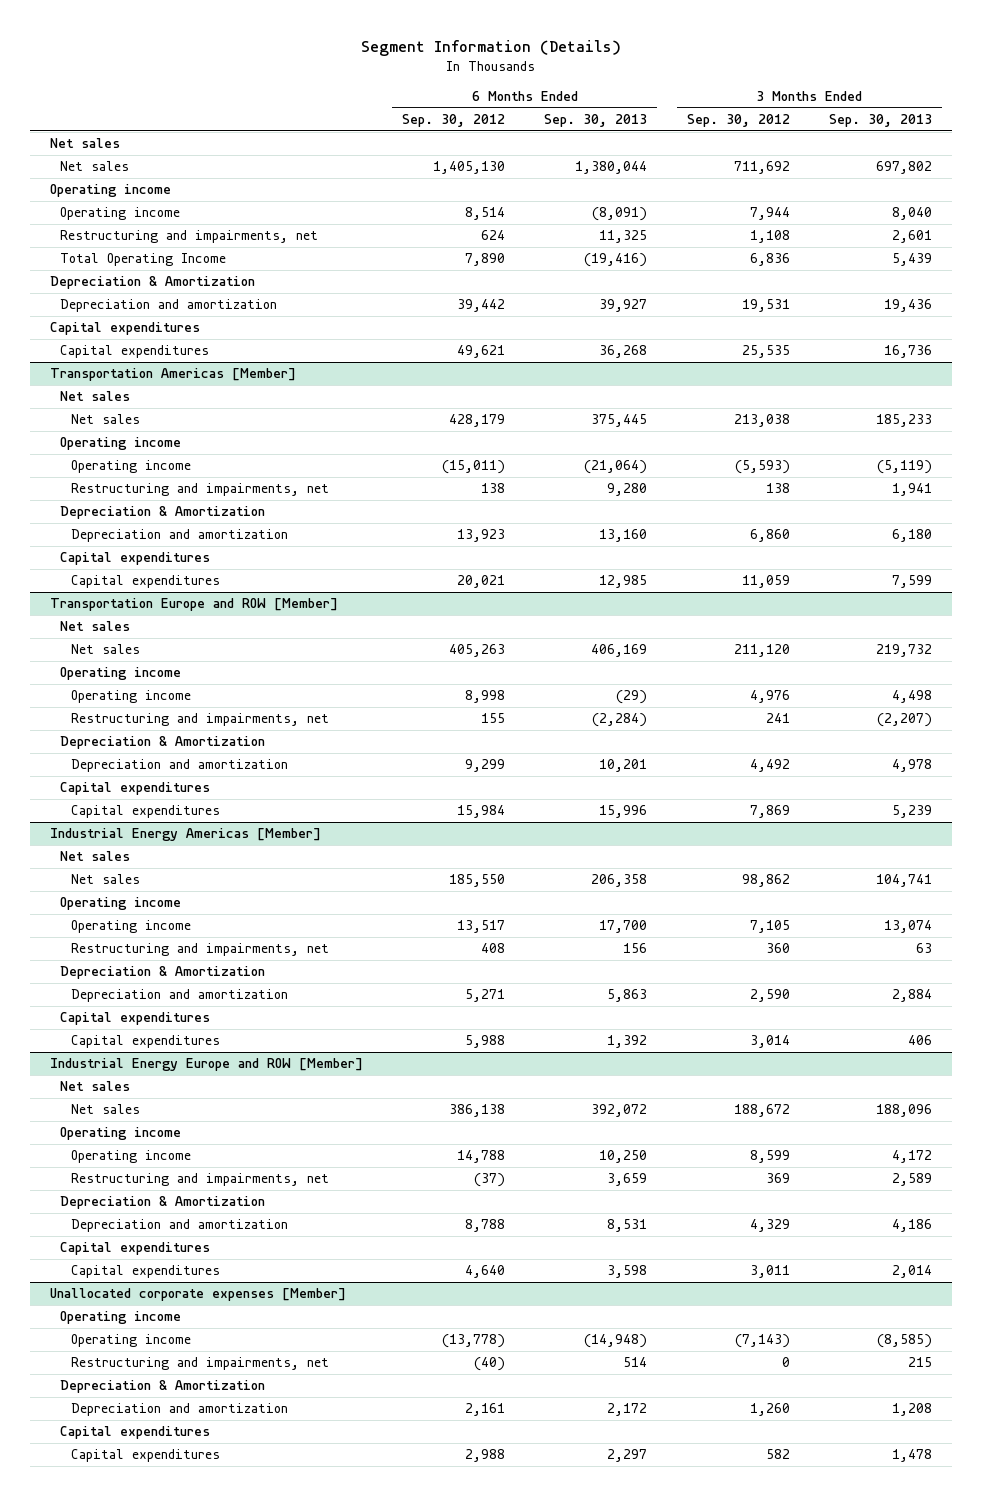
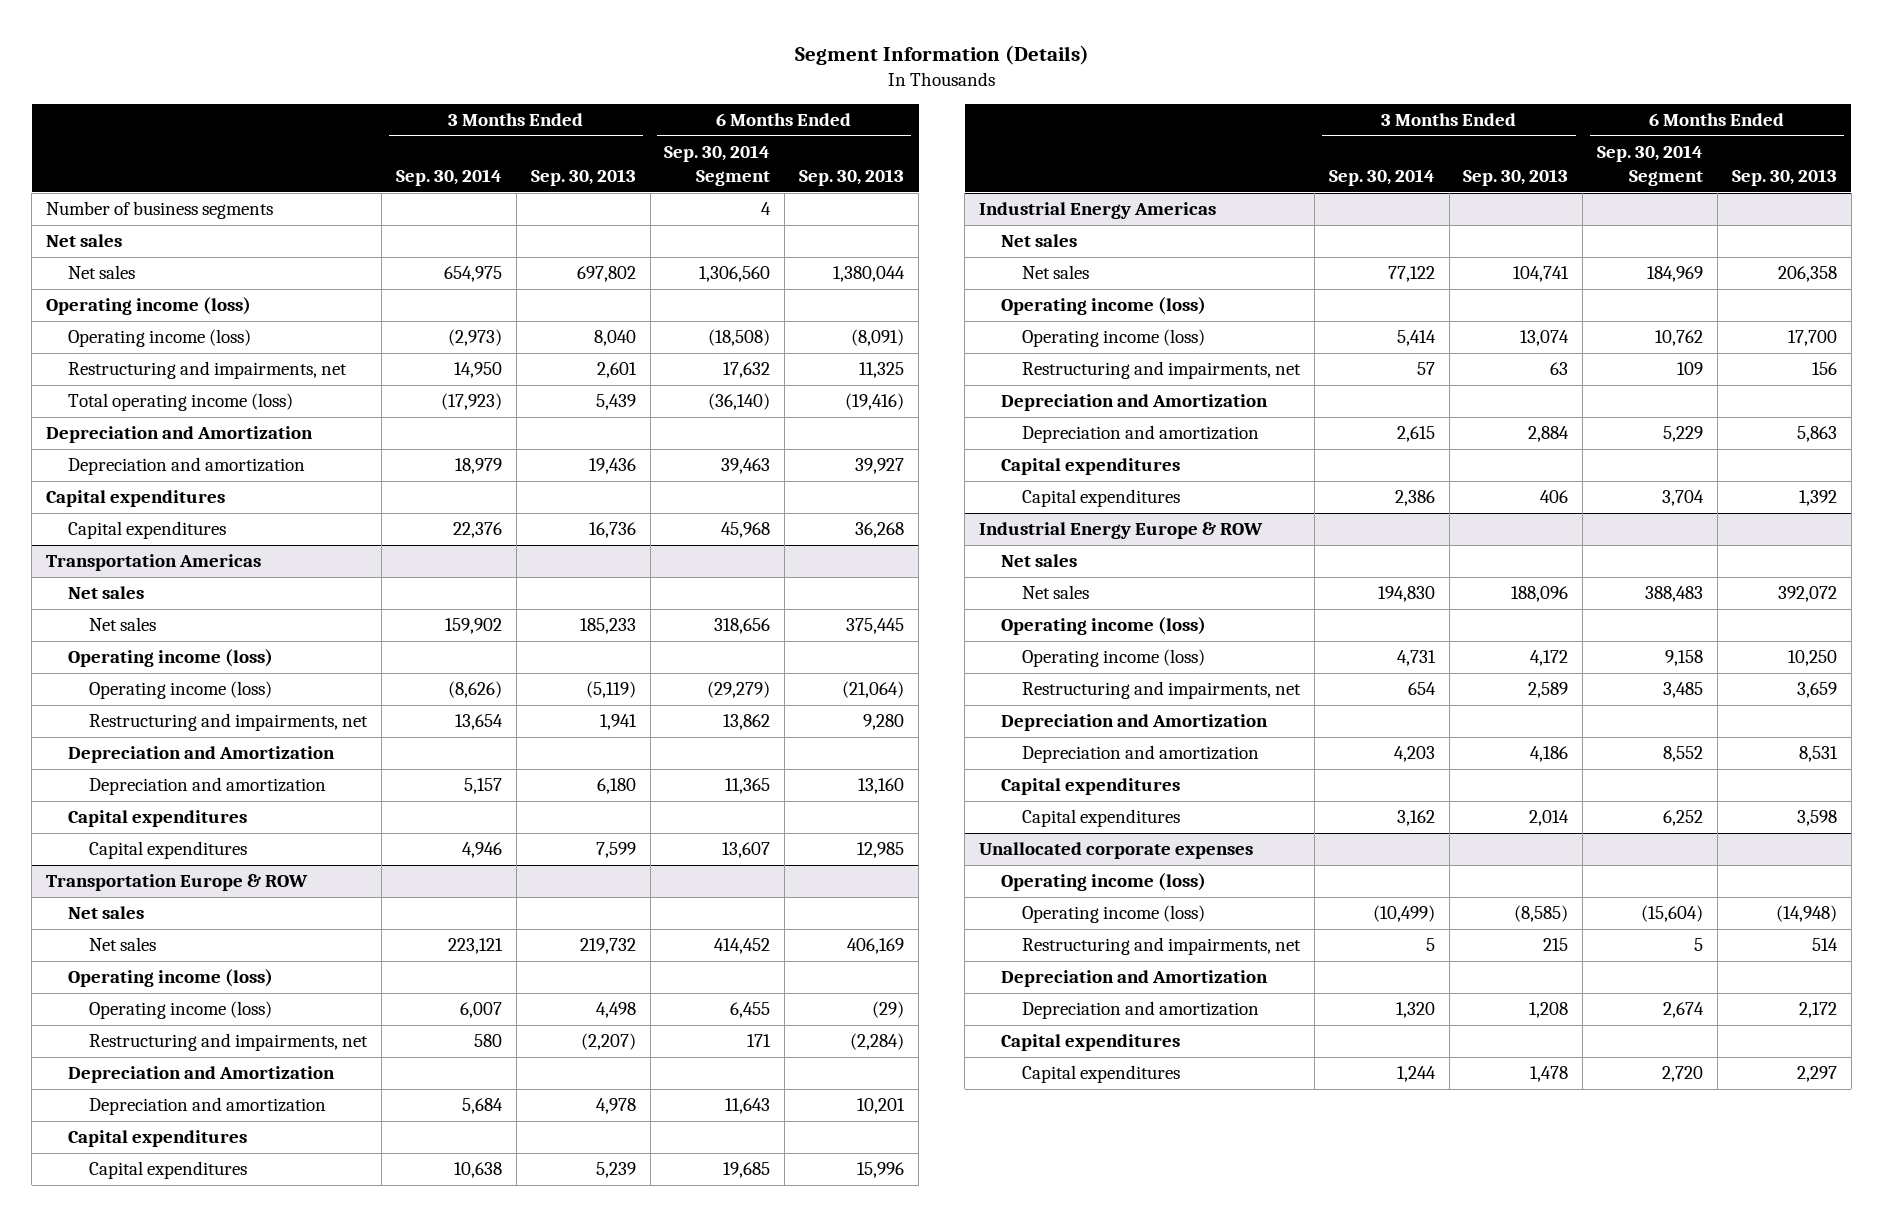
- | 6 Months Ended Sep. 30, 2012 | 6 Months Ended Sep. 30, 2013 | 3 Months Ended Sep. 30, 2012 | 3 Months Ended Sep. 30, 2013
+ | 3 Months Ended Sep. 30, 2014 | 3 Months Ended Sep. 30, 2013 | 6 Months Ended Sep. 30, 2014 Segment | 6 Months Ended Sep. 30, 2013
+ Number of business segments | | | 4 |
- Operating income
- Operating income | 8,514 | (8,091) | 7,944 | 8,040
+ Operating income (loss)
+ Operating income (loss) | (2,973) | 8,040 | (18,508) | (8,091)
- Total Operating Income | 7,890 | (19,416) | 6,836 | 5,439
- Depreciation & Amortization
+ Total operating income (loss) | (17,923) | 5,439 | (36,140) | (19,416)
+ Depreciation and Amortization
- Transportation Americas [Member]
+ Transportation Americas
- Operating income
- Operating income | (15,011) | (21,064) | (5,593) | (5,119)
+ Operating income (loss)
+ Operating income (loss) | (8,626) | (5,119) | (29,279) | (21,064)
- Depreciation & Amortization
+ Depreciation and Amortization
- Transportation Europe and ROW [Member]
+ Transportation Europe & ROW
- Operating income
- Operating income | 8,998 | (29) | 4,976 | 4,498
+ Operating income (loss)
+ Operating income (loss) | 6,007 | 4,498 | 6,455 | (29)
- Depreciation & Amortization
+ Depreciation and Amortization
- Industrial Energy Americas [Member]
+ Industrial Energy Americas
- Operating income
- Operating income | 13,517 | 17,700 | 7,105 | 13,074
+ Operating income (loss)
+ Operating income (loss) | 5,414 | 13,074 | 10,762 | 17,700
- Depreciation & Amortization
+ Depreciation and Amortization
- Industrial Energy Europe and ROW [Member]
+ Industrial Energy Europe & ROW
- Operating income
- Operating income | 14,788 | 10,250 | 8,599 | 4,172
+ Operating income (loss)
+ Operating income (loss) | 4,731 | 4,172 | 9,158 | 10,250
- Depreciation & Amortization
+ Depreciation and Amortization
- Unallocated corporate expenses [Member]
- Operating income
- Operating income | (13,778) | (14,948) | (7,143) | (8,585)
+ Unallocated corporate expenses
+ Operating income (loss)
+ Operating income (loss) | (10,499) | (8,585) | (15,604) | (14,948)
- Depreciation & Amortization
+ Depreciation and Amortization

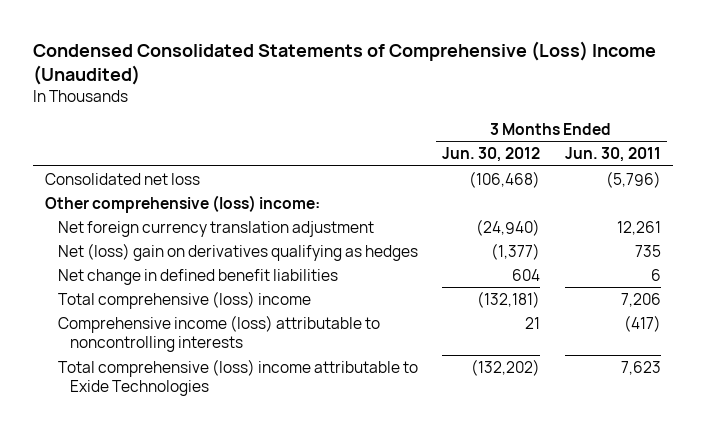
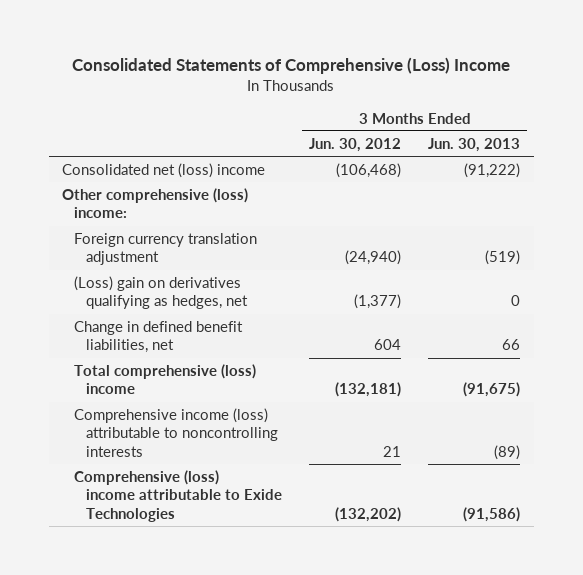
- Condensed Consolidated Statements of Comprehensive (Loss) Income (Unaudited)
+ Consolidated Statements of Comprehensive (Loss) Income
- | 3 Months Ended Jun. 30, 2012 | 3 Months Ended Jun. 30, 2011
+ | 3 Months Ended Jun. 30, 2012 | 3 Months Ended Jun. 30, 2013
- Consolidated net loss | (106,468) | (5,796)
+ Consolidated net (loss) income | (106,468) | (91,222)
- Net foreign currency translation adjustment | (24,940) | 12,261
- Net (loss) gain on derivatives qualifying as hedges | (1,377) | 735
- Net change in defined benefit liabilities | 604 | 6
+ Foreign currency translation adjustment | (24,940) | (519)
+ (Loss) gain on derivatives qualifying as hedges, net | (1,377) | 0
+ Change in defined benefit liabilities, net | 604 | 66
- Total comprehensive (loss) income attributable to Exide Technologies | (132,202) | 7,623
+ Comprehensive (loss) income attributable to Exide Technologies | (132,202) | (91,586)

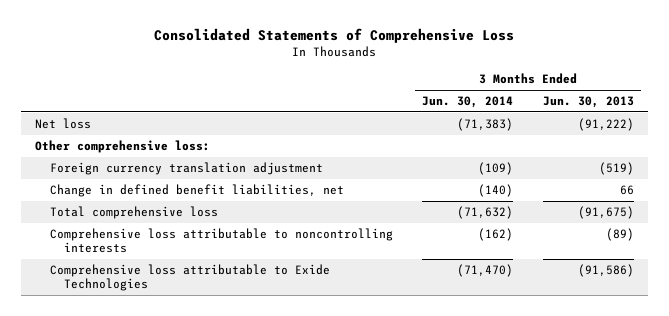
- Consolidated Statements of Comprehensive (Loss) Income
+ Consolidated Statements of Comprehensive Loss
- | 3 Months Ended Jun. 30, 2012 | 3 Months Ended Jun. 30, 2013
+ | 3 Months Ended Jun. 30, 2014 | 3 Months Ended Jun. 30, 2013
- Consolidated net (loss) income | (106,468) | (91,222)
- Other comprehensive (loss) income:
+ Net loss | (71,383) | (91,222)
+ Other comprehensive loss:
- (Loss) gain on derivatives qualifying as hedges, net | (1,377) | 0
- Total comprehensive (loss) income | (132,181) | (91,675)
- Comprehensive income (loss) attributable to noncontrolling interests | 21 | (89)
- Comprehensive (loss) income attributable to Exide Technologies | (132,202) | (91,586)
+ Total comprehensive loss | (71,632) | (91,675)
+ Comprehensive loss attributable to noncontrolling interests | (162) | (89)
+ Comprehensive loss attributable to Exide Technologies | (71,470) | (91,586)

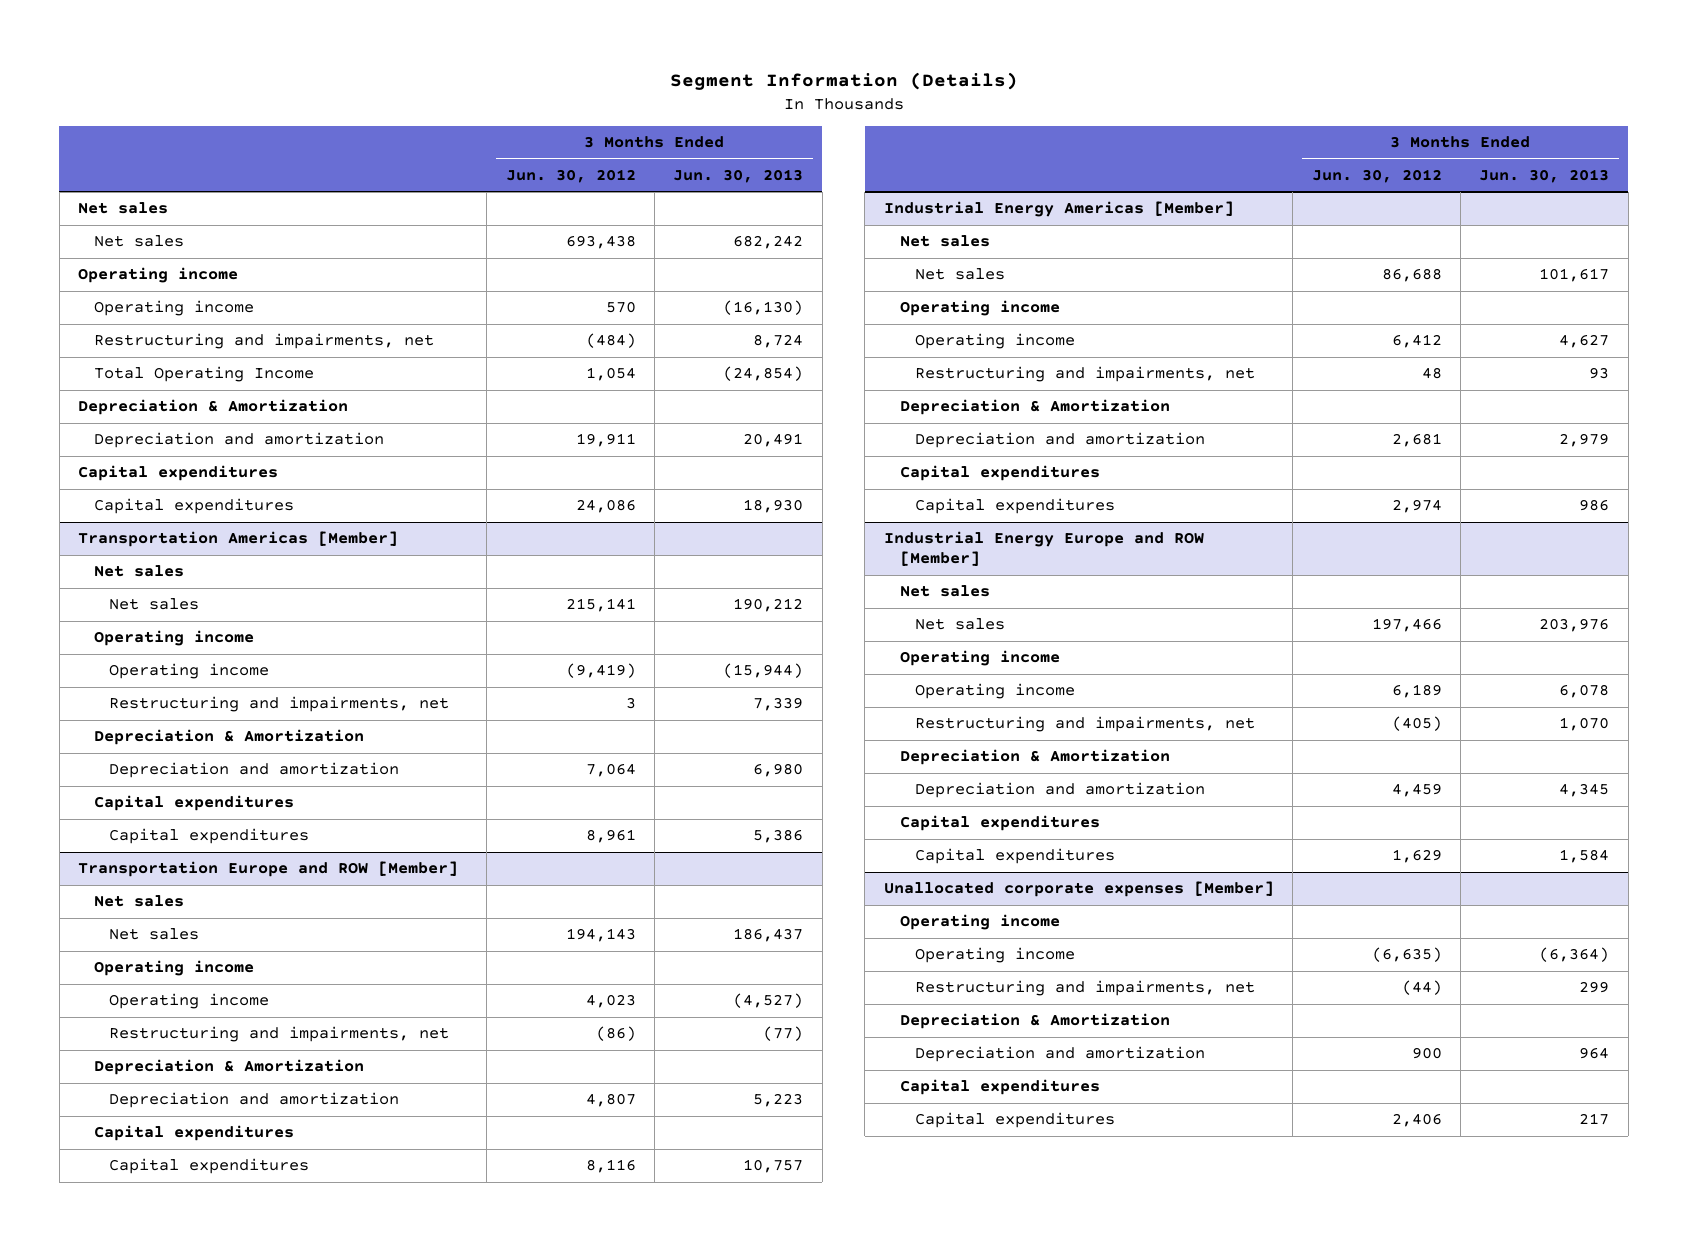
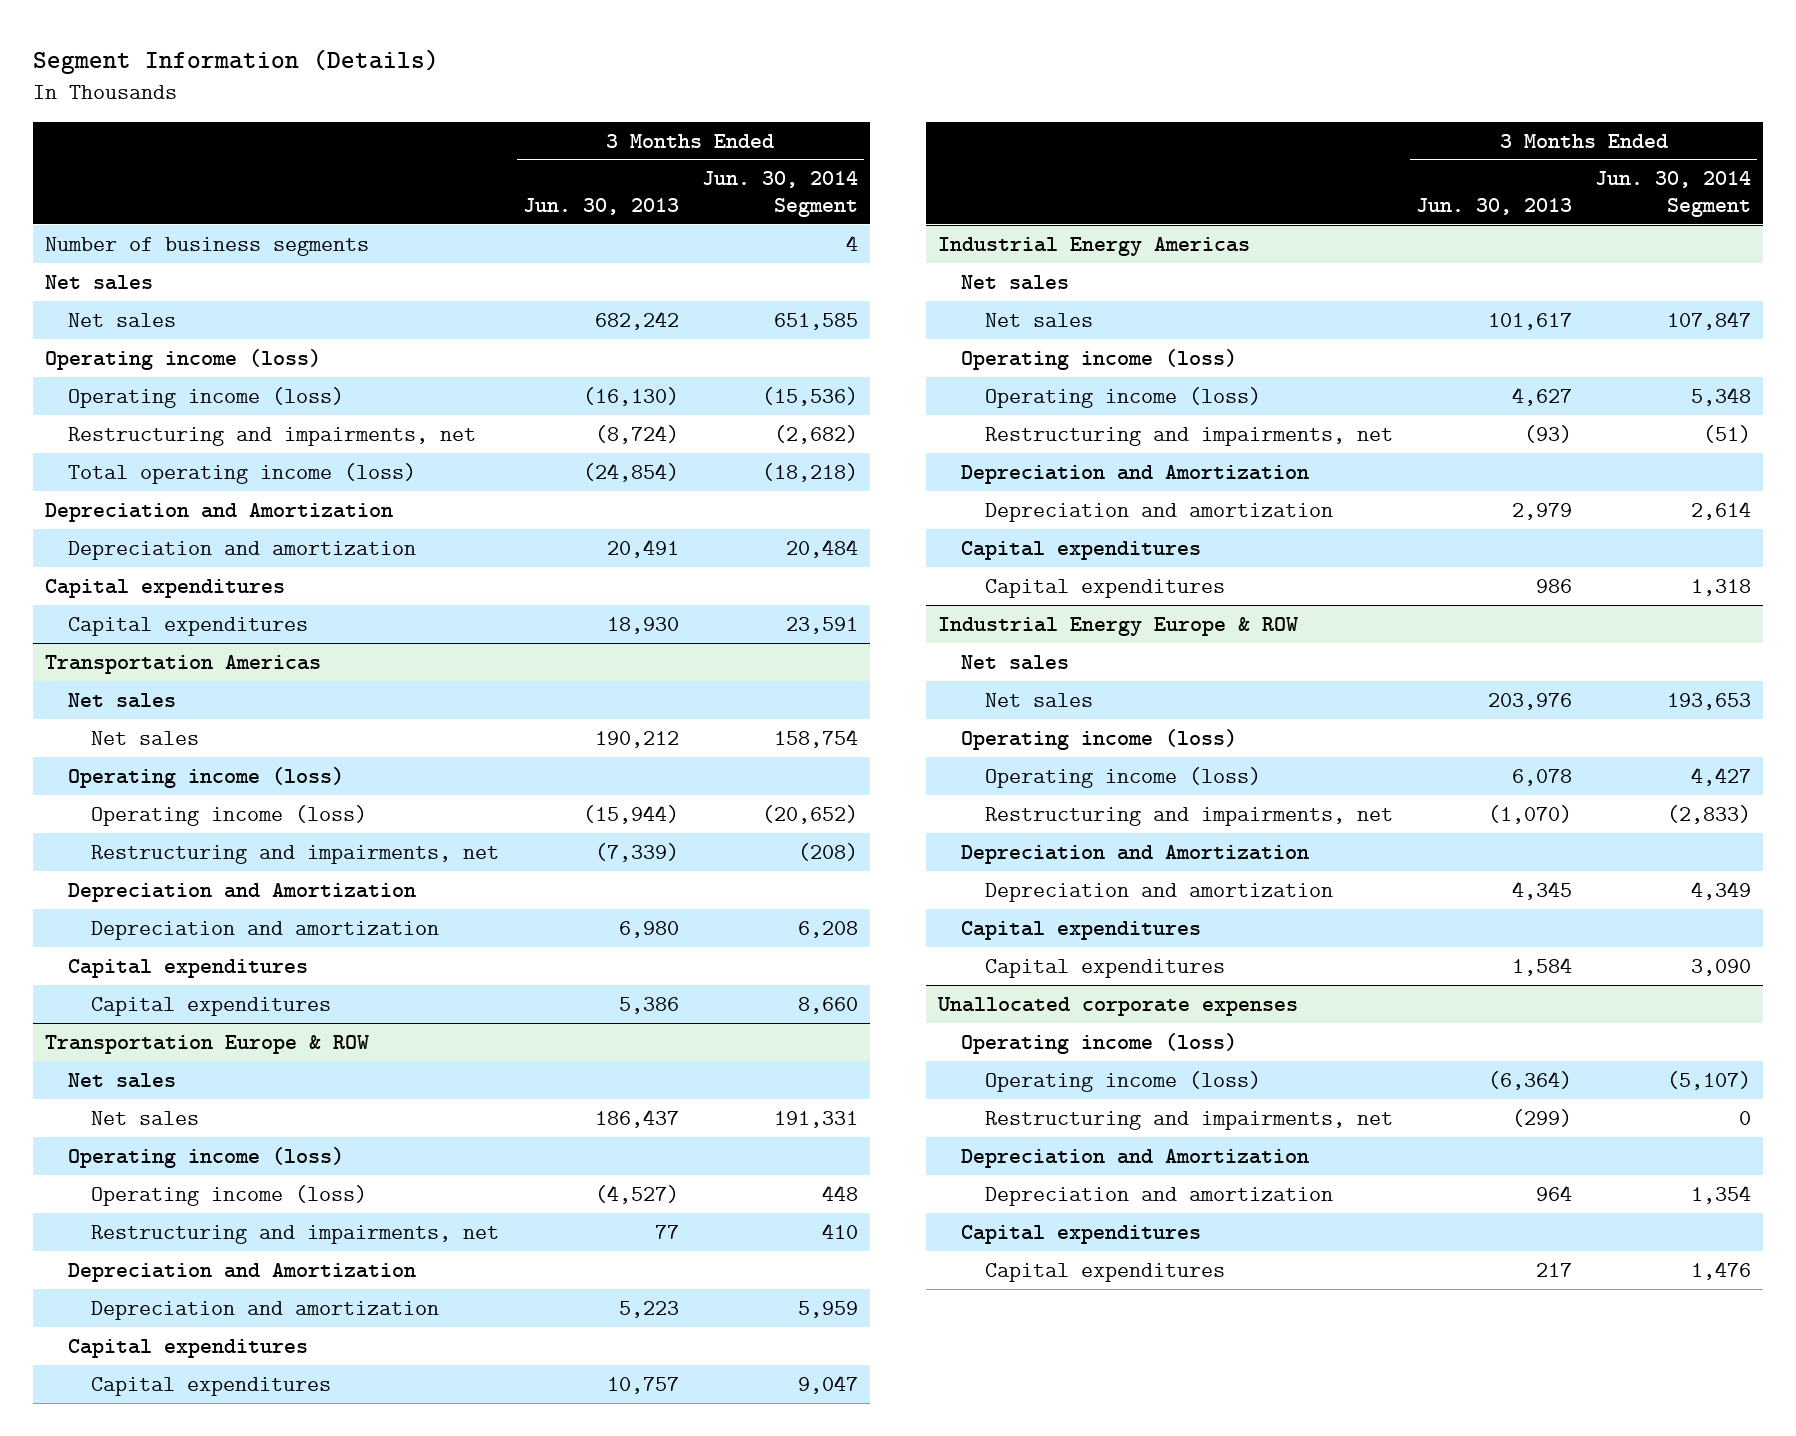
- | 3 Months Ended Jun. 30, 2012 | 3 Months Ended Jun. 30, 2013
+ | 3 Months Ended Jun. 30, 2013 | 3 Months Ended Jun. 30, 2014 Segment
+ Number of business segments | | 4
- Operating income
- Operating income | 570 | (16,130)
- Restructuring and impairments, net | (484) | 8,724
- Total Operating Income | 1,054 | (24,854)
- Depreciation & Amortization
+ Operating income (loss)
+ Operating income (loss) | (16,130) | (15,536)
+ Restructuring and impairments, net | (8,724) | (2,682)
+ Total operating income (loss) | (24,854) | (18,218)
+ Depreciation and Amortization
- Transportation Americas [Member]
+ Transportation Americas
- Operating income
- Operating income | (9,419) | (15,944)
- Restructuring and impairments, net | 3 | 7,339
- Depreciation & Amortization
+ Operating income (loss)
+ Operating income (loss) | (15,944) | (20,652)
+ Restructuring and impairments, net | (7,339) | (208)
+ Depreciation and Amortization
- Transportation Europe and ROW [Member]
+ Transportation Europe & ROW
- Operating income
- Operating income | 4,023 | (4,527)
- Restructuring and impairments, net | (86) | (77)
- Depreciation & Amortization
+ Operating income (loss)
+ Operating income (loss) | (4,527) | 448
+ Restructuring and impairments, net | 77 | 410
+ Depreciation and Amortization
- Industrial Energy Americas [Member]
+ Industrial Energy Americas
- Operating income
- Operating income | 6,412 | 4,627
- Restructuring and impairments, net | 48 | 93
- Depreciation & Amortization
+ Operating income (loss)
+ Operating income (loss) | 4,627 | 5,348
+ Restructuring and impairments, net | (93) | (51)
+ Depreciation and Amortization
- Industrial Energy Europe and ROW [Member]
+ Industrial Energy Europe & ROW
- Operating income
- Operating income | 6,189 | 6,078
- Restructuring and impairments, net | (405) | 1,070
- Depreciation & Amortization
+ Operating income (loss)
+ Operating income (loss) | 6,078 | 4,427
+ Restructuring and impairments, net | (1,070) | (2,833)
+ Depreciation and Amortization
- Unallocated corporate expenses [Member]
- Operating income
- Operating income | (6,635) | (6,364)
- Restructuring and impairments, net | (44) | 299
- Depreciation & Amortization
+ Unallocated corporate expenses
+ Operating income (loss)
+ Operating income (loss) | (6,364) | (5,107)
+ Restructuring and impairments, net | (299) | 0
+ Depreciation and Amortization

